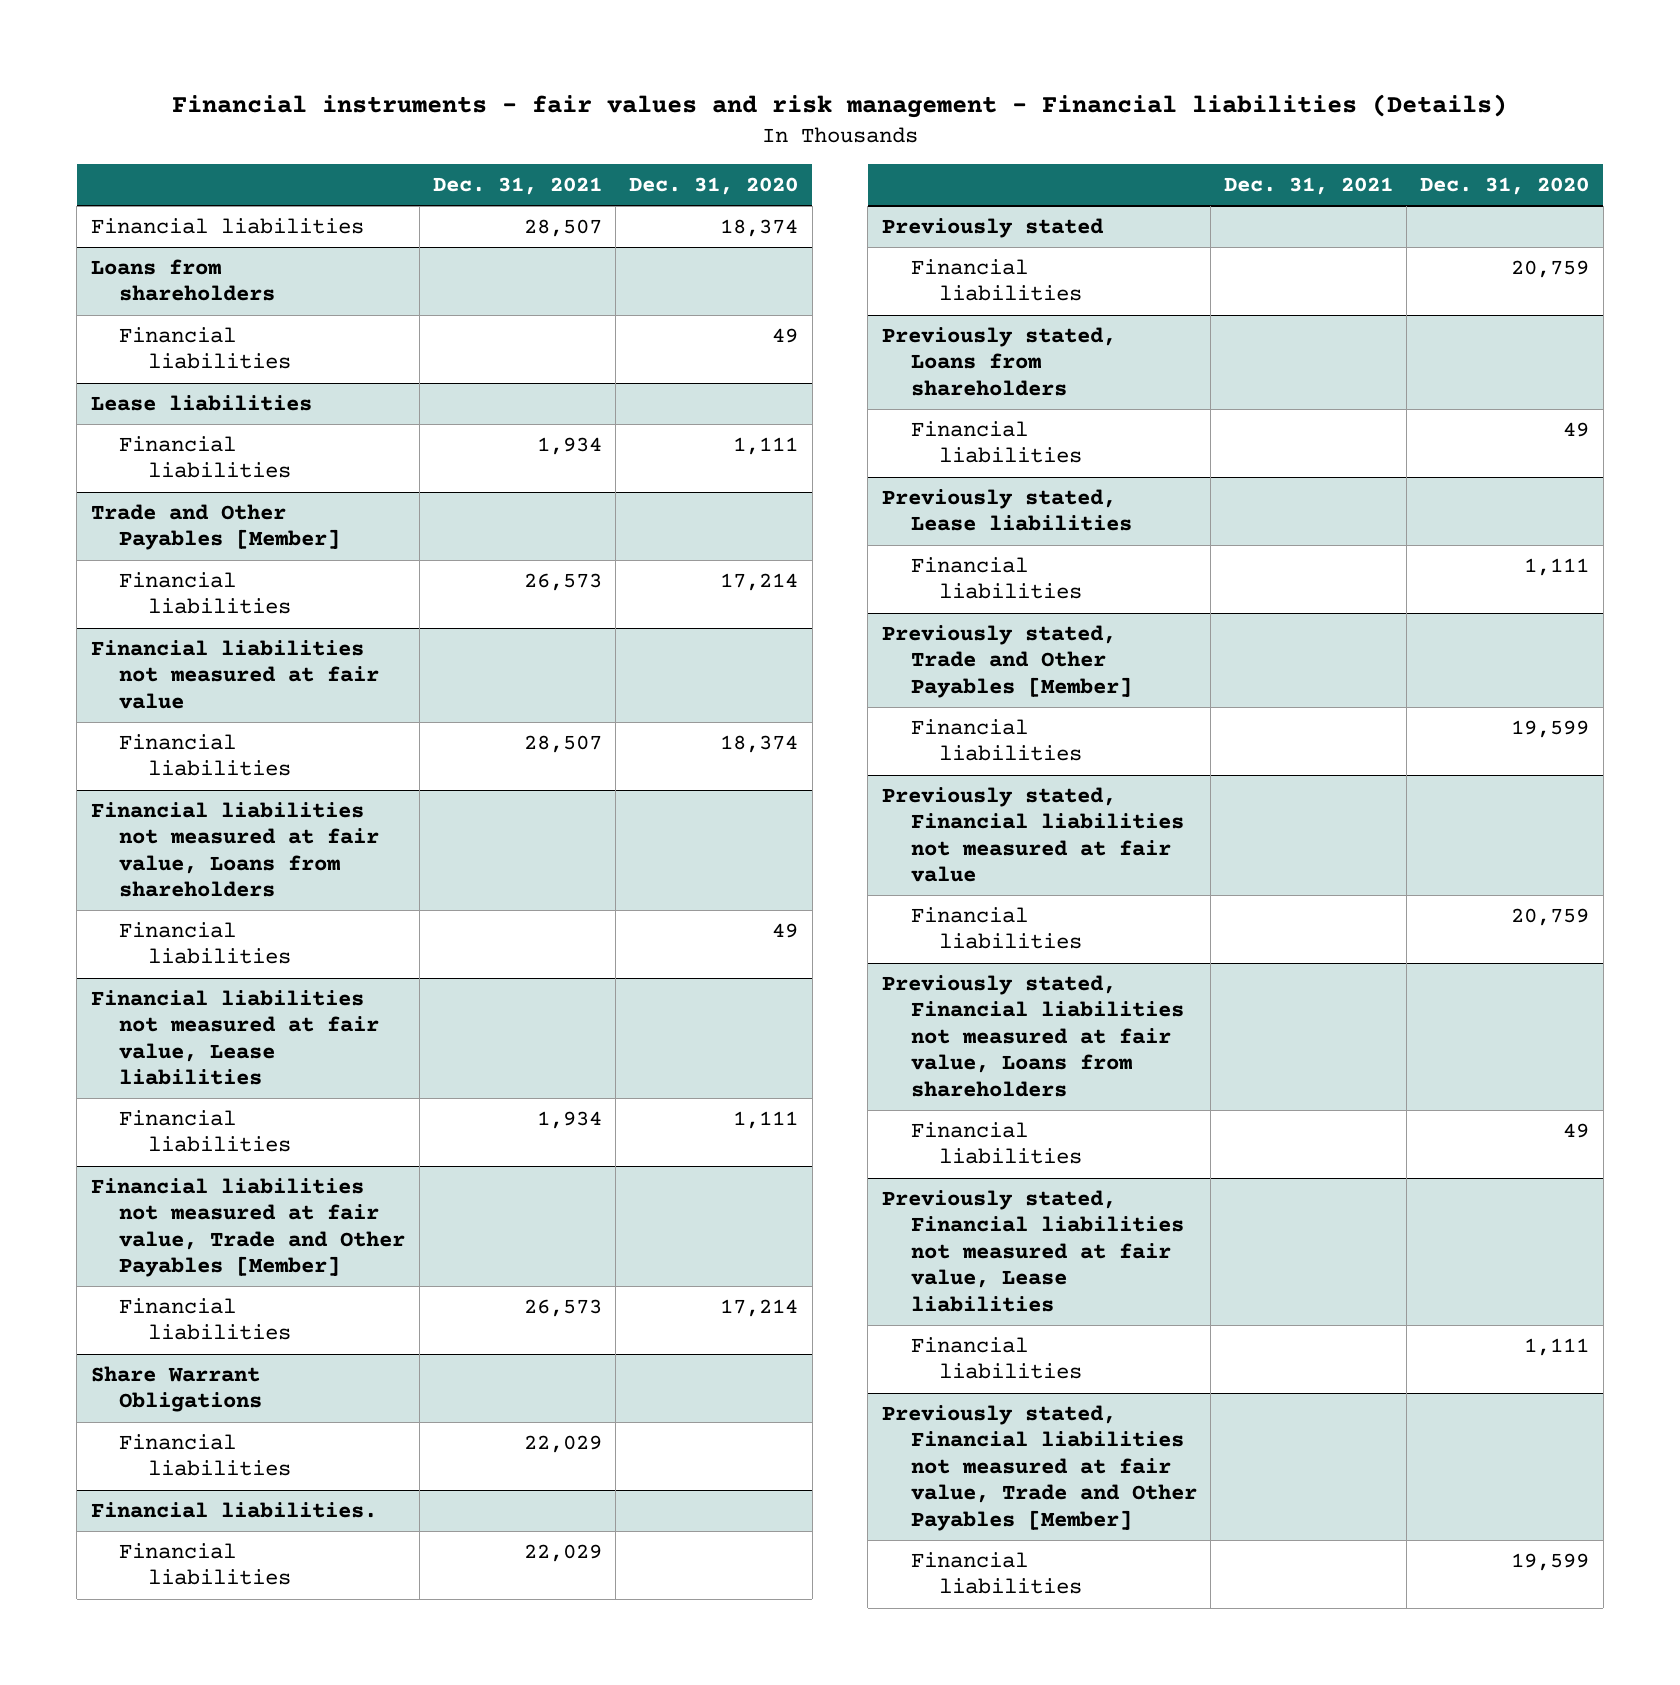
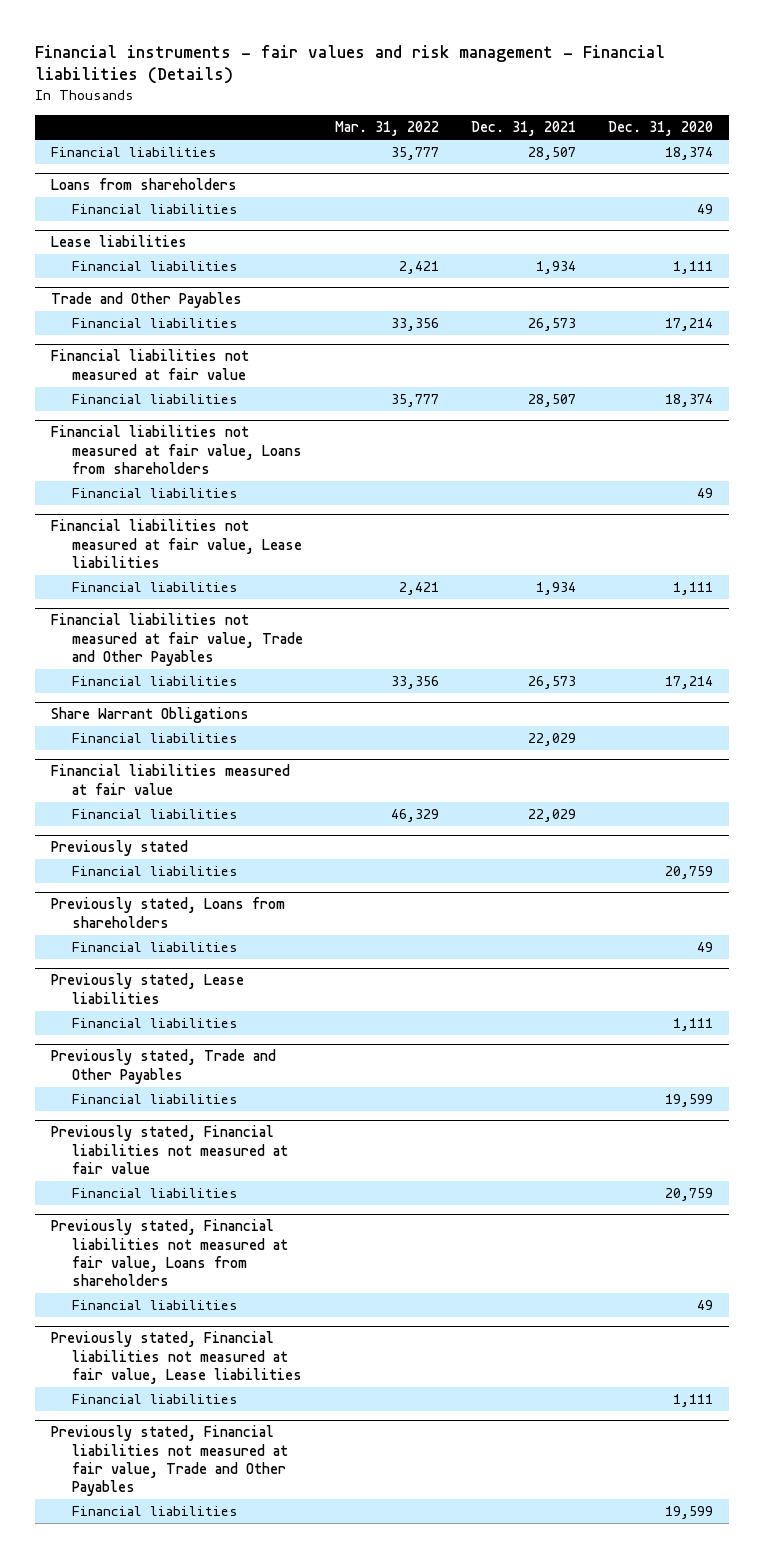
- | Dec. 31, 2021 | Dec. 31, 2020
+ | Mar. 31, 2022 | Dec. 31, 2021 | Dec. 31, 2020
- Trade and Other Payables [Member]
+ Trade and Other Payables
- Financial liabilities not measured at fair value, Trade and Other Payables [Member]
+ Financial liabilities not measured at fair value, Trade and Other Payables
- Financial liabilities.
+ Financial liabilities measured at fair value
- Previously stated, Trade and Other Payables [Member]
+ Previously stated, Trade and Other Payables
- Previously stated, Financial liabilities not measured at fair value, Trade and Other Payables [Member]
+ Previously stated, Financial liabilities not measured at fair value, Trade and Other Payables

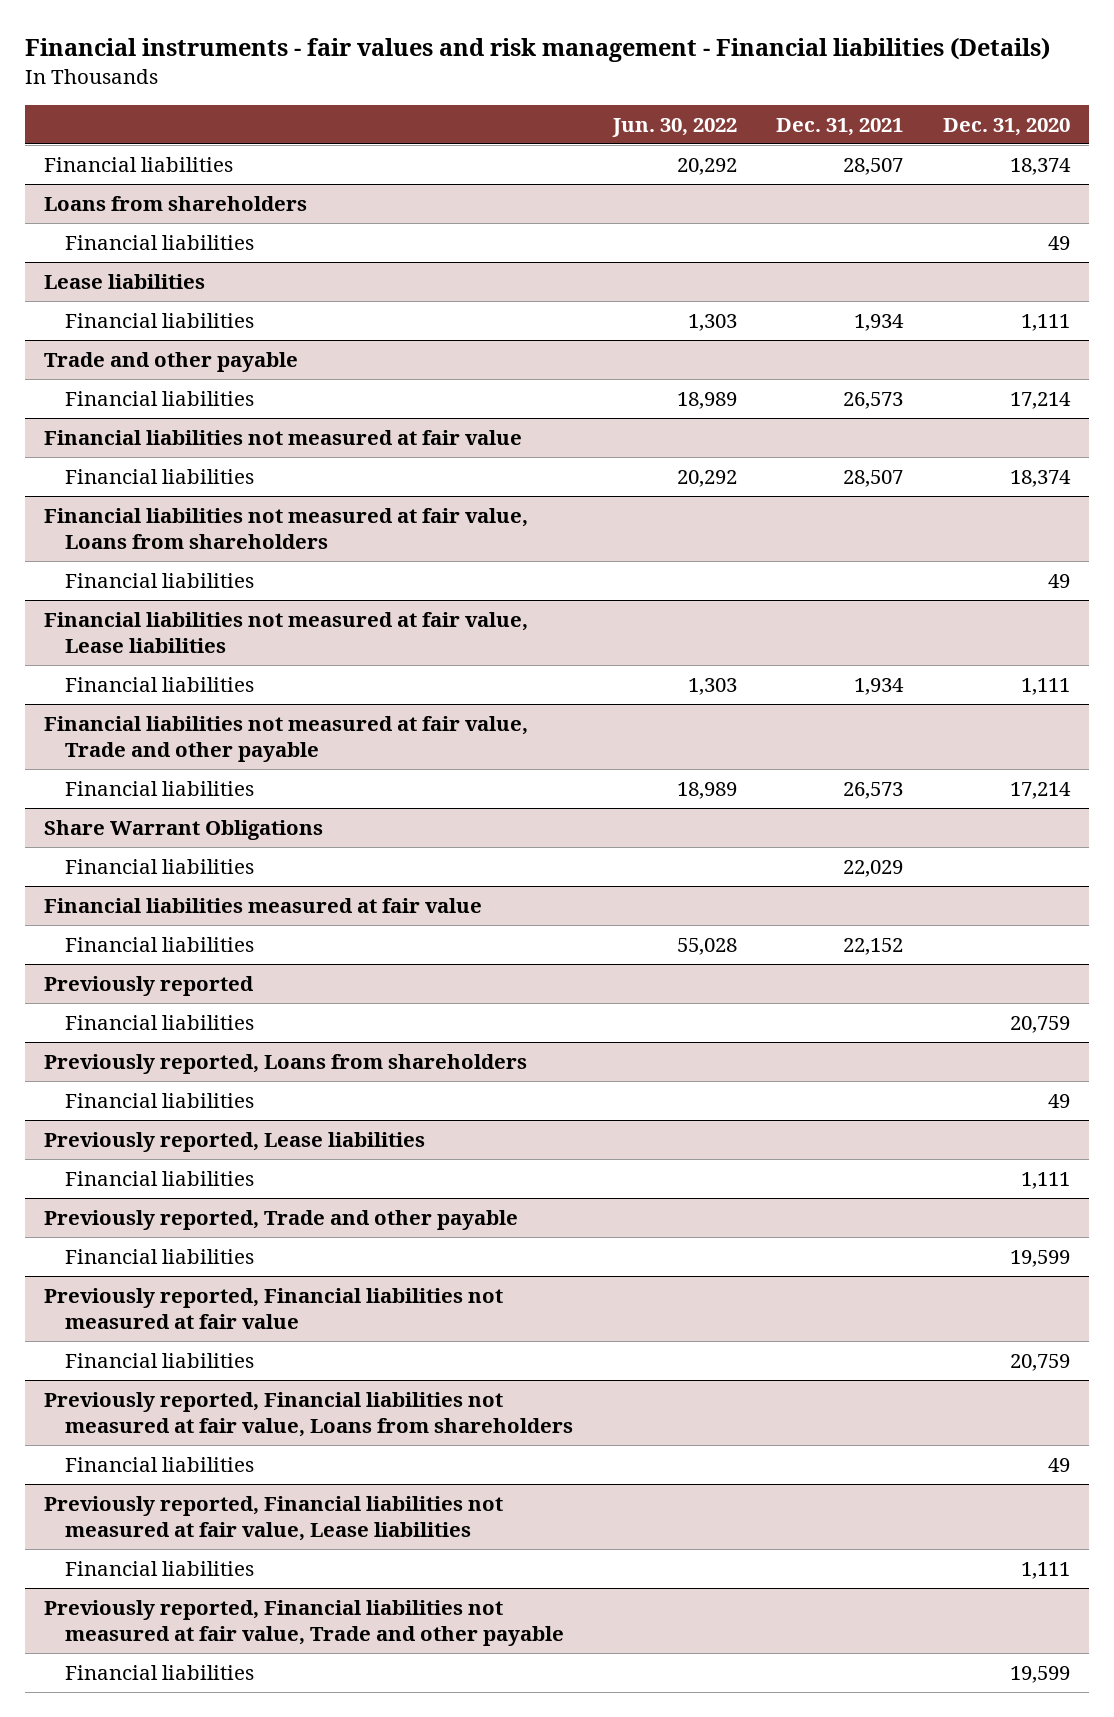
- | Mar. 31, 2022 | Dec. 31, 2021 | Dec. 31, 2020
+ | Jun. 30, 2022 | Dec. 31, 2021 | Dec. 31, 2020
- Trade and Other Payables
+ Trade and other payable
- Financial liabilities not measured at fair value, Trade and Other Payables
+ Financial liabilities not measured at fair value, Trade and other payable
@ Financial liabilities measured at fair value
- Financial liabilities | 46,329 | 22,029 |
- Previously stated
@ Financial liabilities measured at fair value
+ Financial liabilities | 55,028 | 22,152 |
+ Previously reported
- Previously stated, Loans from shareholders
+ Previously reported, Loans from shareholders
- Previously stated, Lease liabilities
+ Previously reported, Lease liabilities
- Previously stated, Trade and Other Payables
+ Previously reported, Trade and other payable
- Previously stated, Financial liabilities not measured at fair value
+ Previously reported, Financial liabilities not measured at fair value
- Previously stated, Financial liabilities not measured at fair value, Loans from shareholders
+ Previously reported, Financial liabilities not measured at fair value, Loans from shareholders
- Previously stated, Financial liabilities not measured at fair value, Lease liabilities
+ Previously reported, Financial liabilities not measured at fair value, Lease liabilities
- Previously stated, Financial liabilities not measured at fair value, Trade and Other Payables
+ Previously reported, Financial liabilities not measured at fair value, Trade and other payable

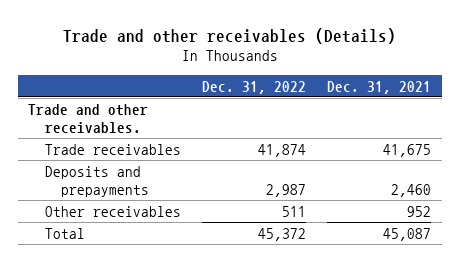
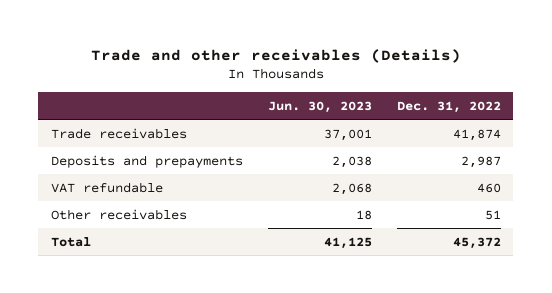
- | Dec. 31, 2022 | Dec. 31, 2021
+ | Jun. 30, 2023 | Dec. 31, 2022
- Trade and other receivables.
- Other receivables | 511 | 952
+ VAT refundable | 2,068 | 460
+ Other receivables | 18 | 51

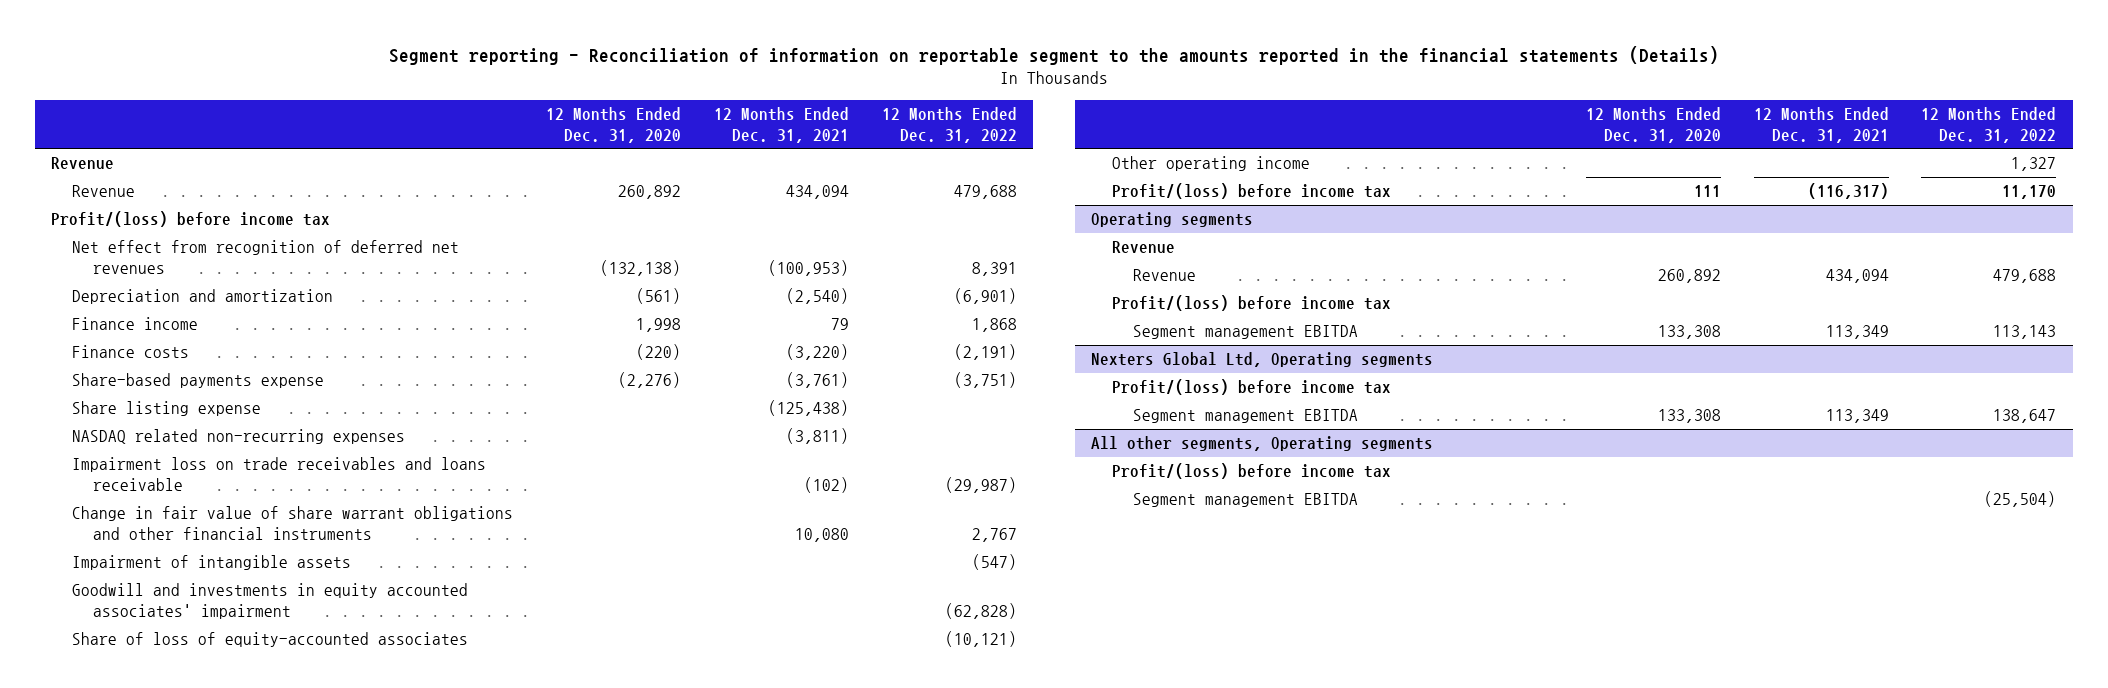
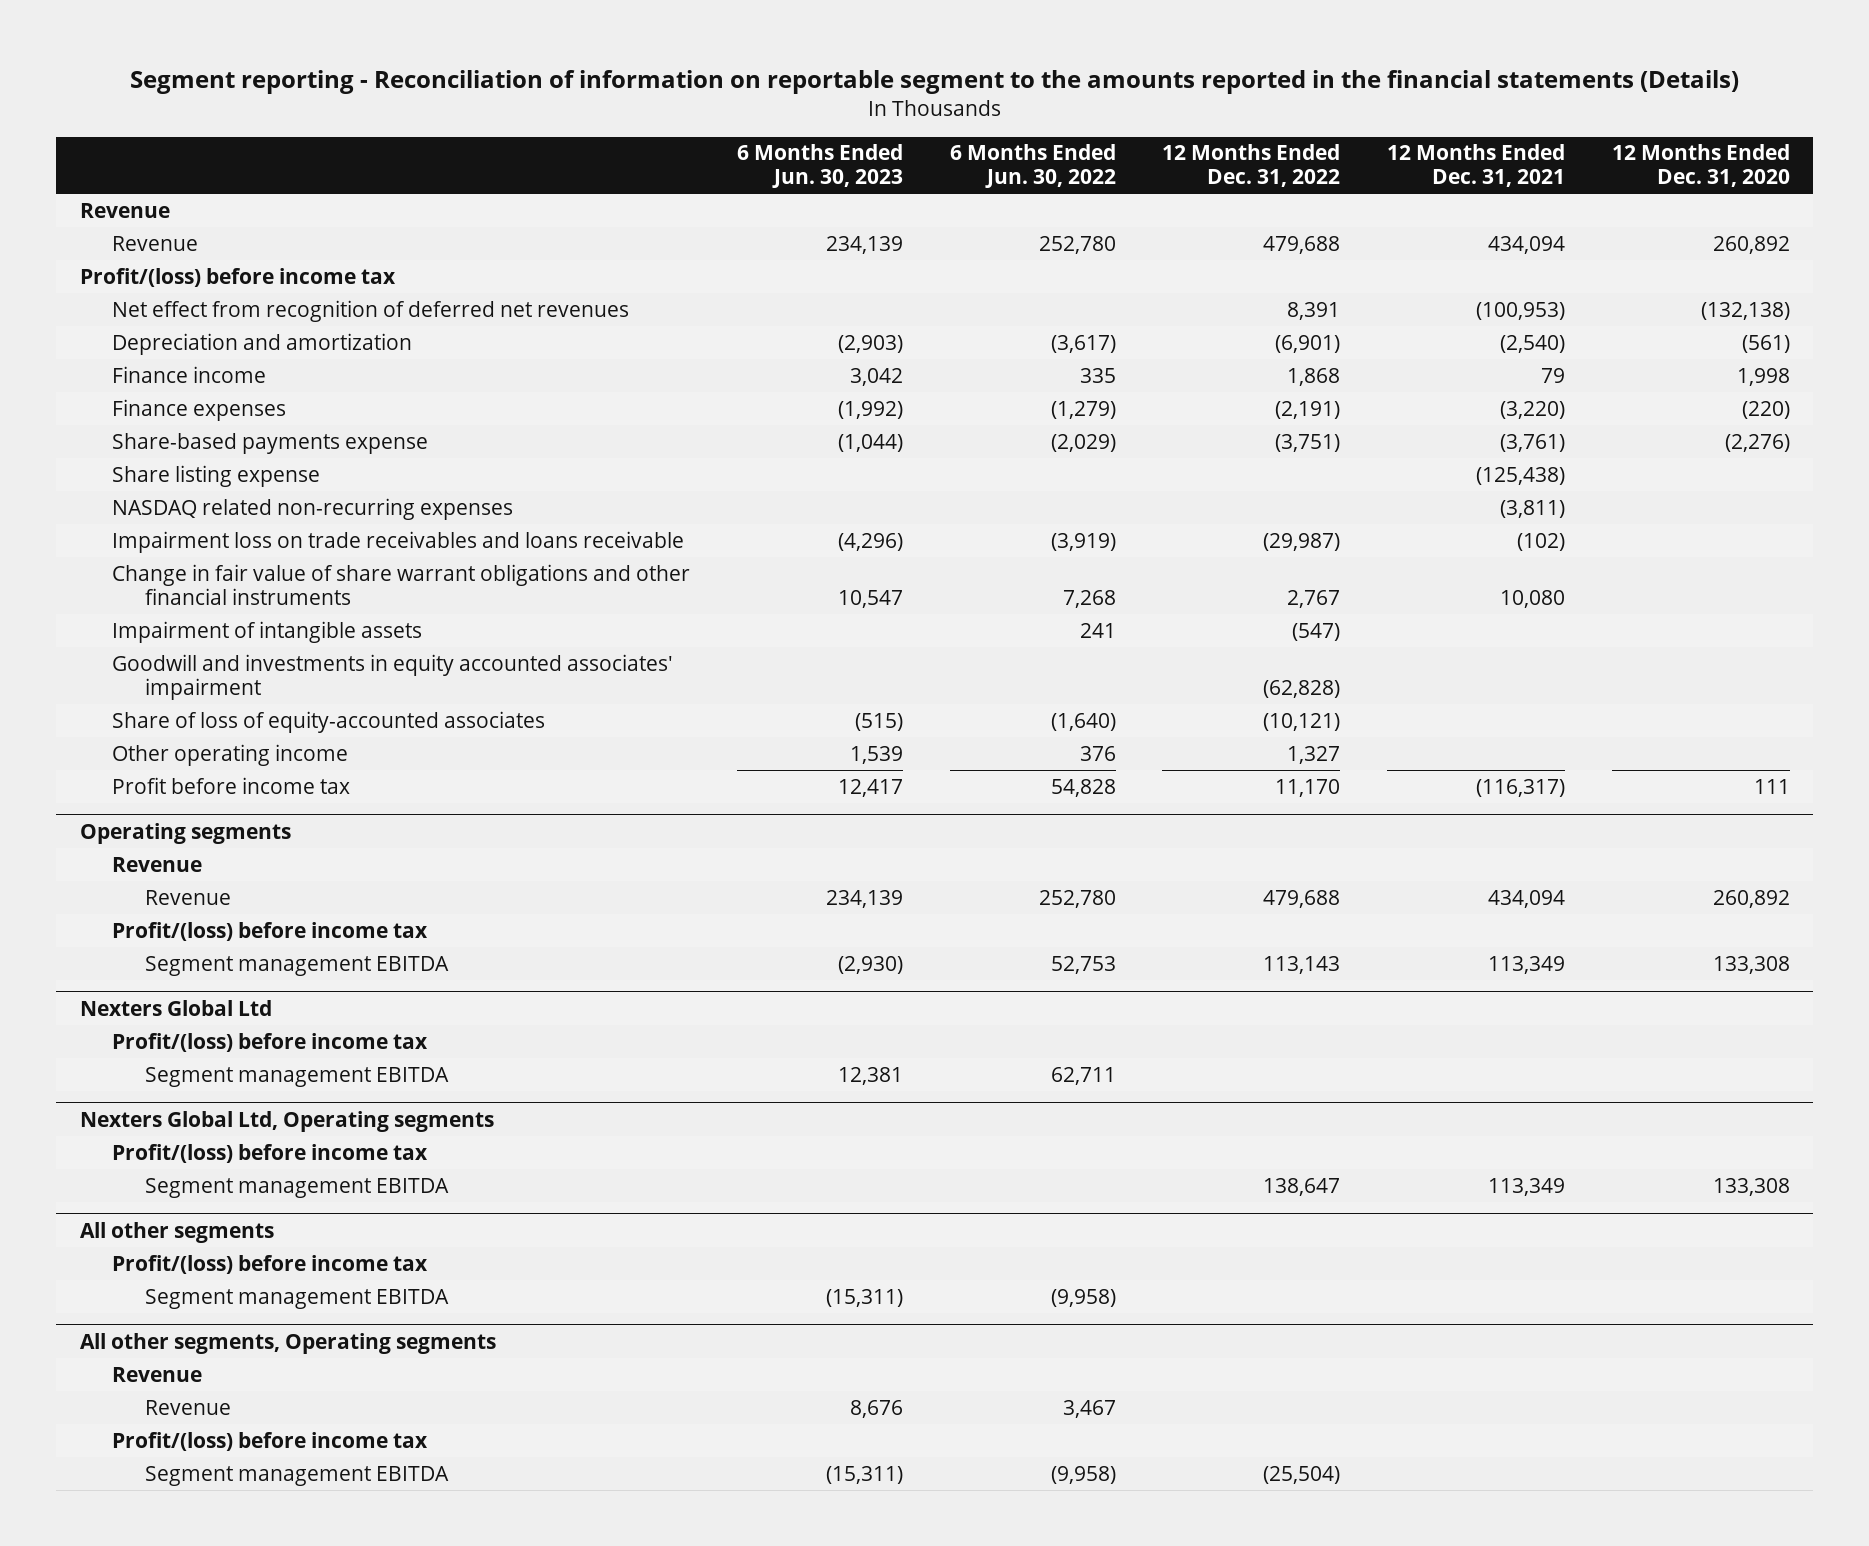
- | 12 Months Ended Dec. 31, 2020 | 12 Months Ended Dec. 31, 2021 | 12 Months Ended Dec. 31, 2022
+ | 6 Months Ended Jun. 30, 2023 | 6 Months Ended Jun. 30, 2022 | 12 Months Ended Dec. 31, 2022 | 12 Months Ended Dec. 31, 2021 | 12 Months Ended Dec. 31, 2020
- Finance costs | (220) | (3,220) | (2,191)
+ Finance expenses | (1,992) | (1,279) | (2,191) | (3,220) | (220)
- Profit/(loss) before income tax | 111 | (116,317) | 11,170
+ Profit before income tax | 12,417 | 54,828 | 11,170 | (116,317) | 111
+ Nexters Global Ltd
+ Profit/(loss) before income tax
+ Segment management EBITDA | 12,381 | 62,711 | | |
+ All other segments
+ Profit/(loss) before income tax
+ Segment management EBITDA | (15,311) | (9,958) | | |
@ All other segments, Operating segments
+ Revenue
+ Revenue | 8,676 | 3,467 | | |

